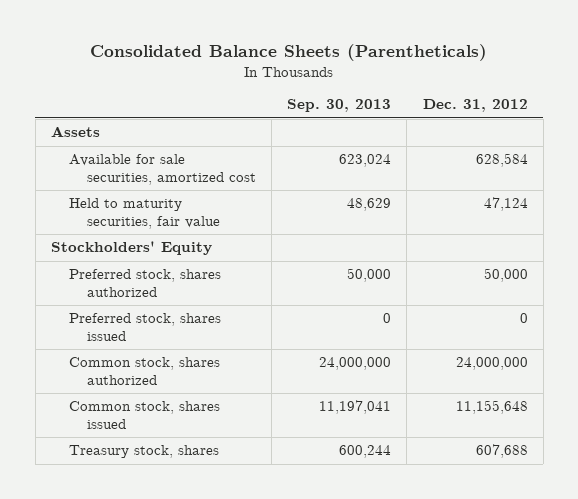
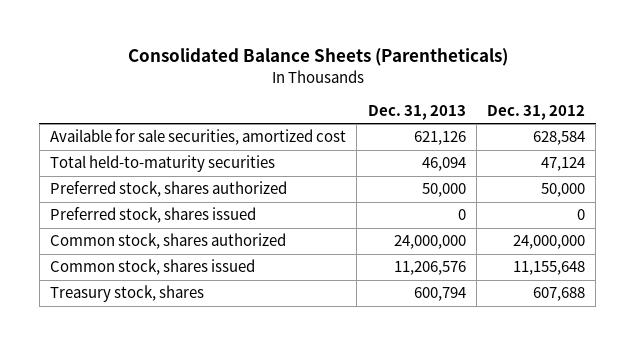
- | Sep. 30, 2013 | Dec. 31, 2012
+ | Dec. 31, 2013 | Dec. 31, 2012
- Assets
- Held to maturity securities, fair value | 48,629 | 47,124
- Stockholders' Equity
+ Total held-to-maturity securities | 46,094 | 47,124

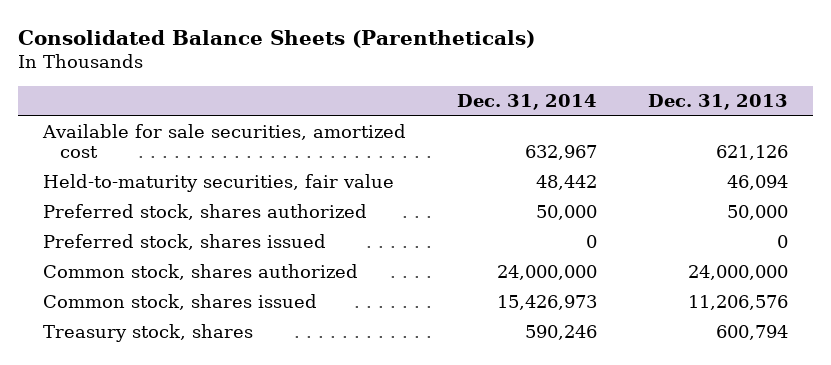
- | Dec. 31, 2013 | Dec. 31, 2012
+ | Dec. 31, 2014 | Dec. 31, 2013
- Total held-to-maturity securities | 46,094 | 47,124
+ Held-to-maturity securities, fair value | 48,442 | 46,094

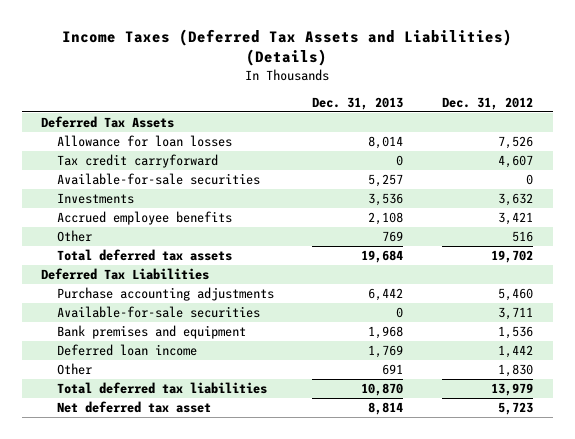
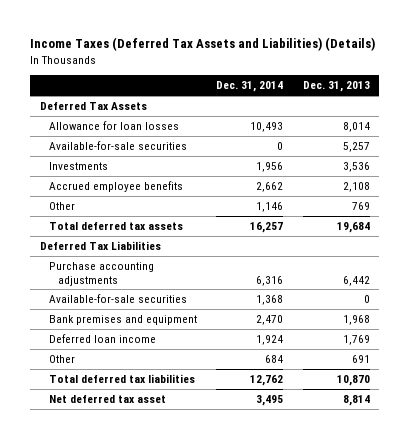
- | Dec. 31, 2013 | Dec. 31, 2012
+ | Dec. 31, 2014 | Dec. 31, 2013
- Tax credit carryforward | 0 | 4,607

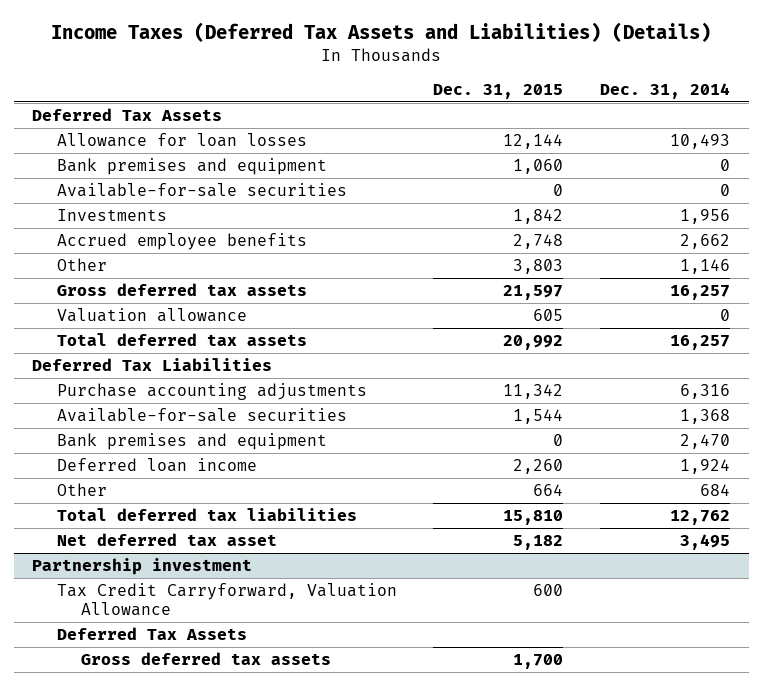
- | Dec. 31, 2014 | Dec. 31, 2013
+ | Dec. 31, 2015 | Dec. 31, 2014
+ Bank premises and equipment | 1,060 | 0
+ Gross deferred tax assets | 21,597 | 16,257
+ Valuation allowance | 605 | 0
+ Partnership investment
+ Tax Credit Carryforward, Valuation Allowance | 600 |
+ Deferred Tax Assets
+ Gross deferred tax assets | 1,700 |

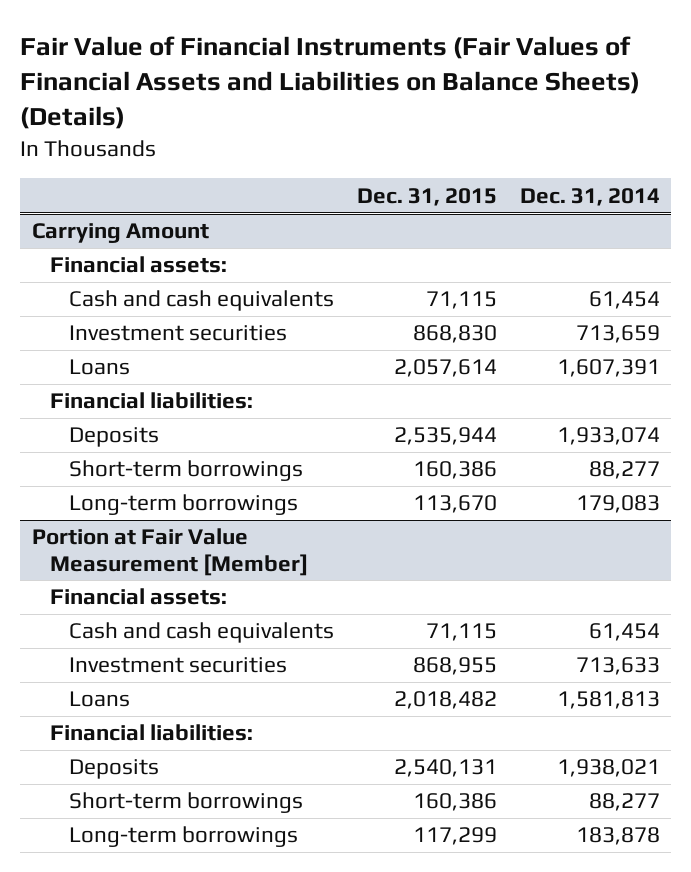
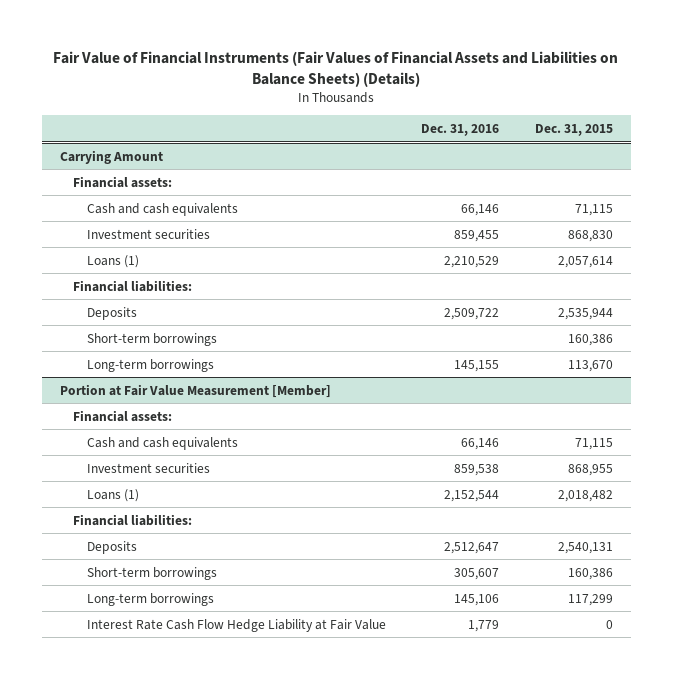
- | Dec. 31, 2015 | Dec. 31, 2014
+ | Dec. 31, 2016 | Dec. 31, 2015
@ Carrying Amount
- Loans | 2,057,614 | 1,607,391
+ Loans (1) | 2,210,529 | 2,057,614
@ Portion at Fair Value Measurement [Member]
- Loans | 2,018,482 | 1,581,813
+ Loans (1) | 2,152,544 | 2,018,482
+ Interest Rate Cash Flow Hedge Liability at Fair Value | 1,779 | 0

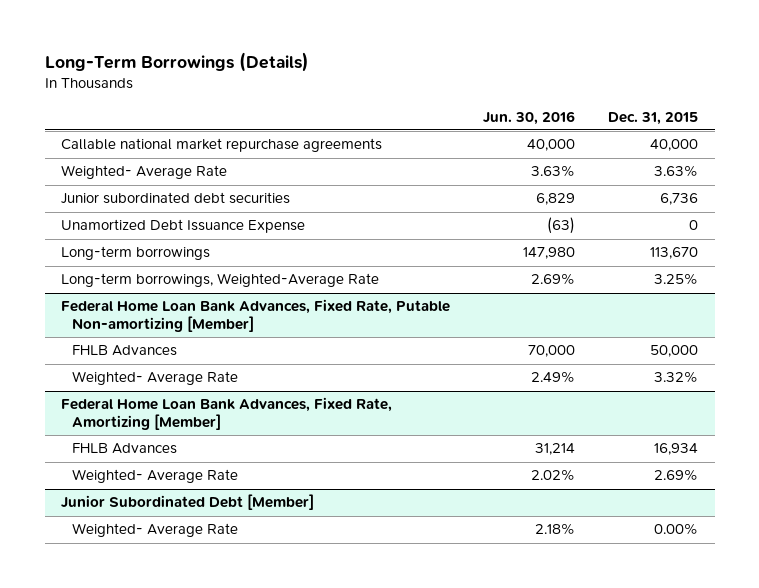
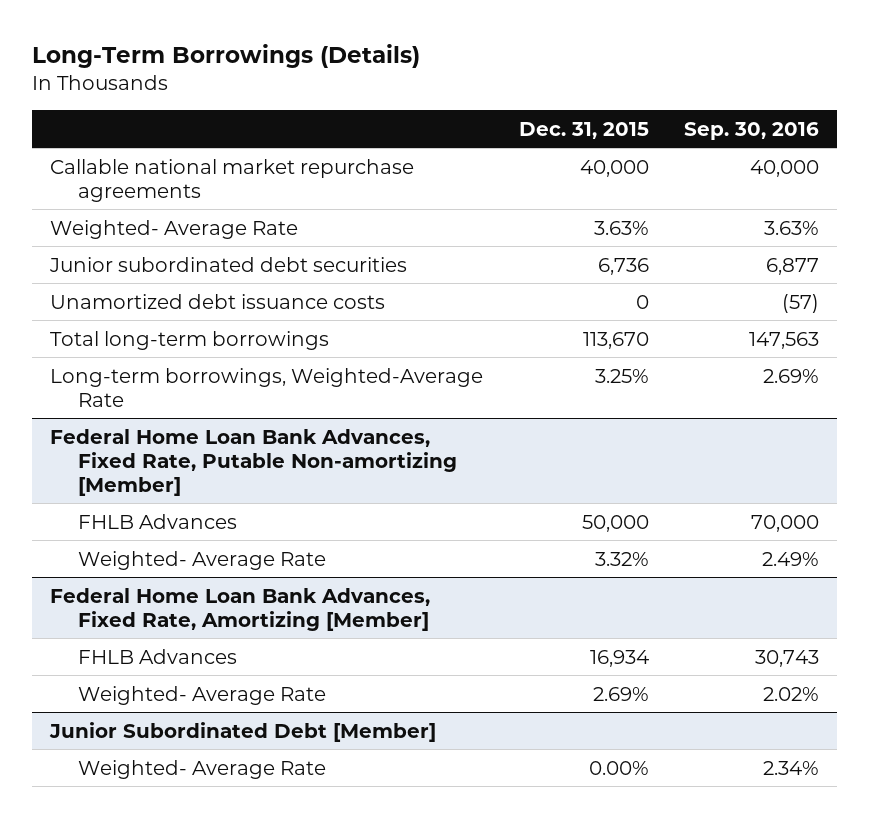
- | Jun. 30, 2016 | Dec. 31, 2015
+ | Dec. 31, 2015 | Sep. 30, 2016
- Unamortized Debt Issuance Expense | (63) | 0
- Long-term borrowings | 147,980 | 113,670
+ Unamortized debt issuance costs | 0 | (57)
+ Total long-term borrowings | 113,670 | 147,563

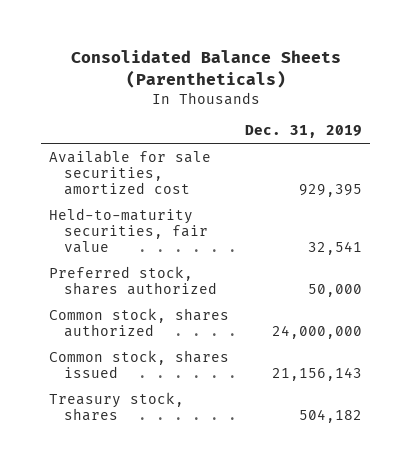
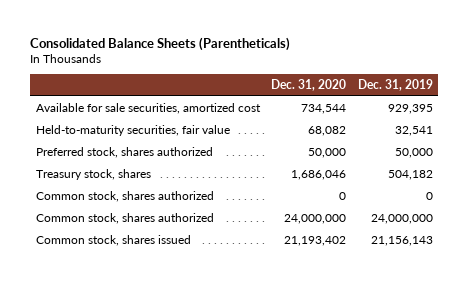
- | Dec. 31, 2019
+ | Dec. 31, 2020 | Dec. 31, 2019
moved up: Treasury stock, shares | 1,686,046 | 504,182
+ Common stock, shares authorized | 0 | 0

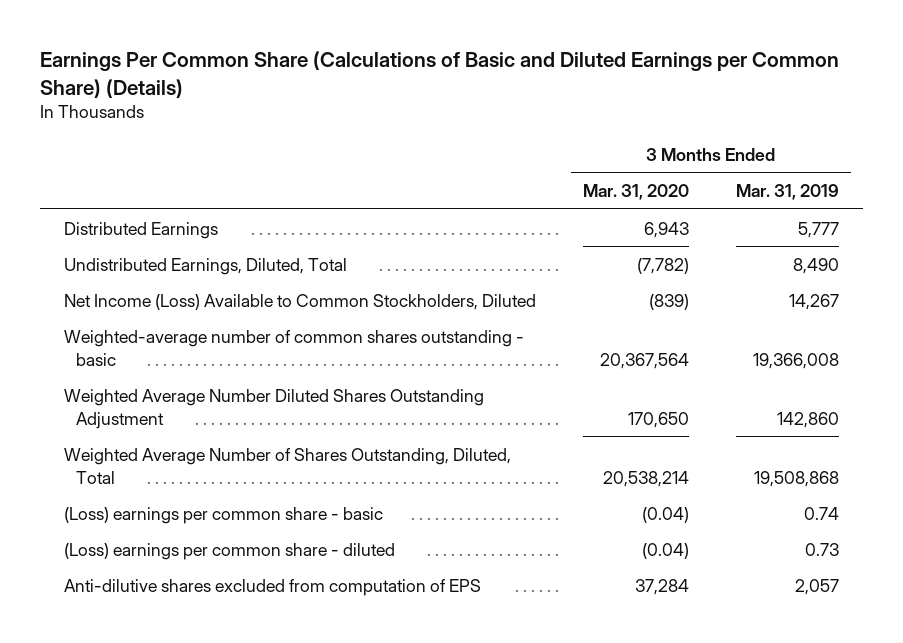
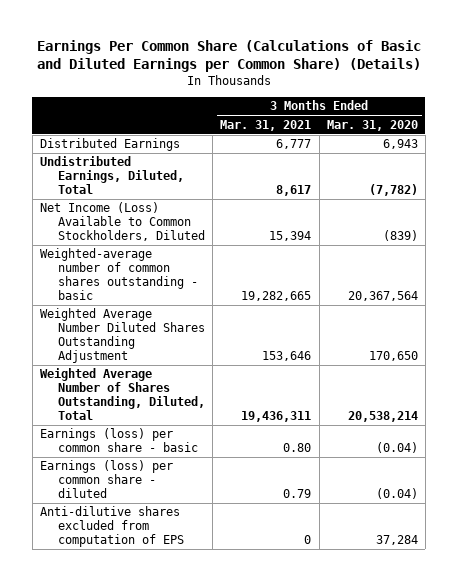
- | 3 Months Ended Mar. 31, 2020 | 3 Months Ended Mar. 31, 2019
+ | 3 Months Ended Mar. 31, 2021 | 3 Months Ended Mar. 31, 2020
- (Loss) earnings per common share - basic | (0.04) | 0.74
- (Loss) earnings per common share - diluted | (0.04) | 0.73
+ Earnings (loss) per common share - basic | 0.80 | (0.04)
+ Earnings (loss) per common share - diluted | 0.79 | (0.04)

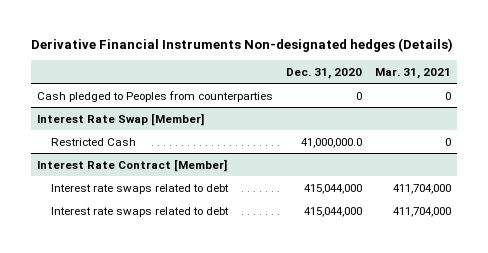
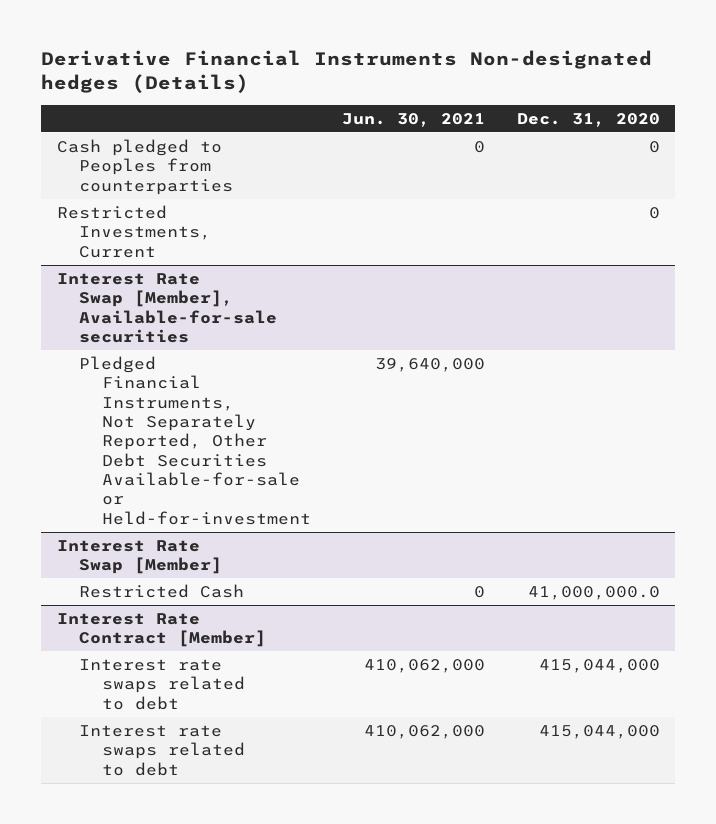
- | Dec. 31, 2020 | Mar. 31, 2021
+ | Jun. 30, 2021 | Dec. 31, 2020
+ Restricted Investments, Current | | 0
+ Interest Rate Swap [Member], Available-for-sale securities
+ Pledged Financial Instruments, Not Separately Reported, Other Debt Securities Available-for-sale or Held-for-investment | 39,640,000 |

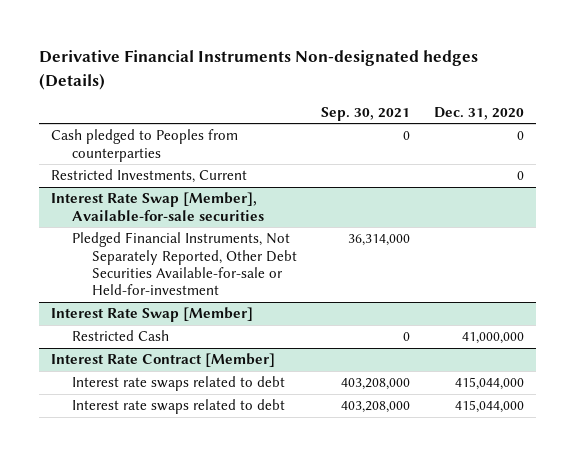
- | Jun. 30, 2021 | Dec. 31, 2020
+ | Sep. 30, 2021 | Dec. 31, 2020
@ Interest Rate Swap [Member]
- Restricted Cash | 0 | 41,000,000.0
+ Restricted Cash | 0 | 41,000,000

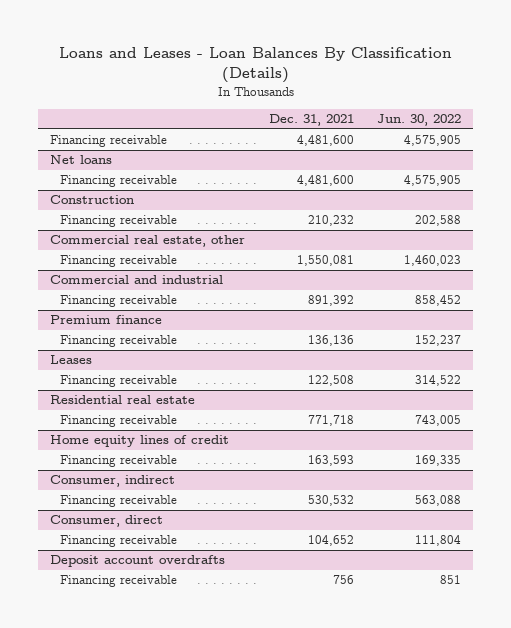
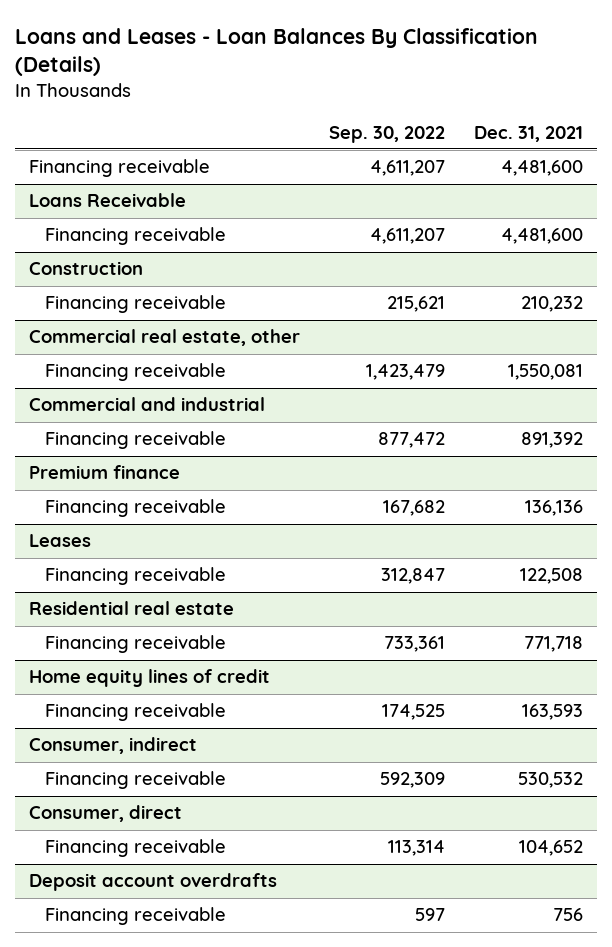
- | Dec. 31, 2021 | Jun. 30, 2022
+ | Sep. 30, 2022 | Dec. 31, 2021
- Net loans
+ Loans Receivable

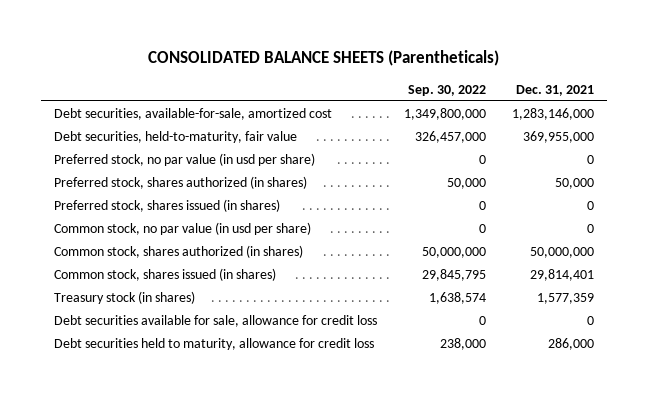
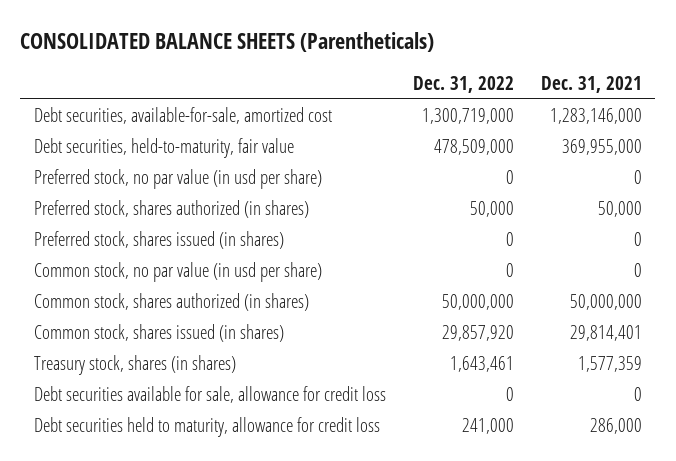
- | Sep. 30, 2022 | Dec. 31, 2021
+ | Dec. 31, 2022 | Dec. 31, 2021
- Treasury stock (in shares) | 1,638,574 | 1,577,359
+ Treasury stock, shares (in shares) | 1,643,461 | 1,577,359

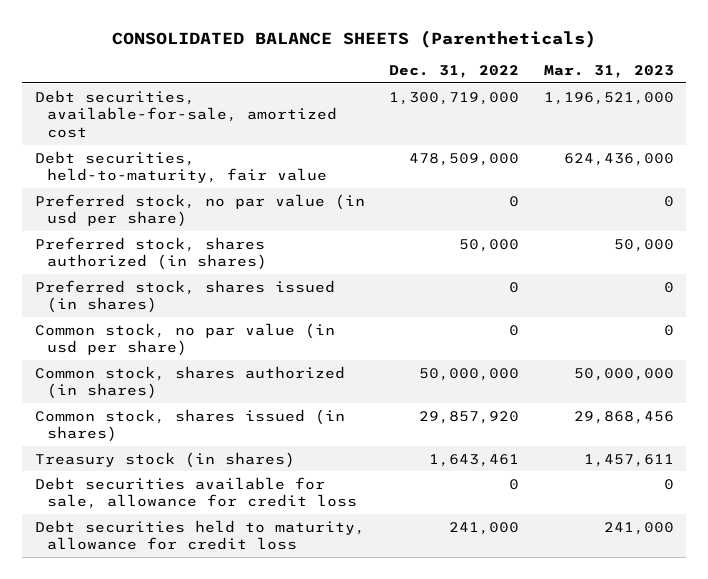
- | Dec. 31, 2022 | Dec. 31, 2021
+ | Dec. 31, 2022 | Mar. 31, 2023
- Treasury stock, shares (in shares) | 1,643,461 | 1,577,359
+ Treasury stock (in shares) | 1,643,461 | 1,457,611

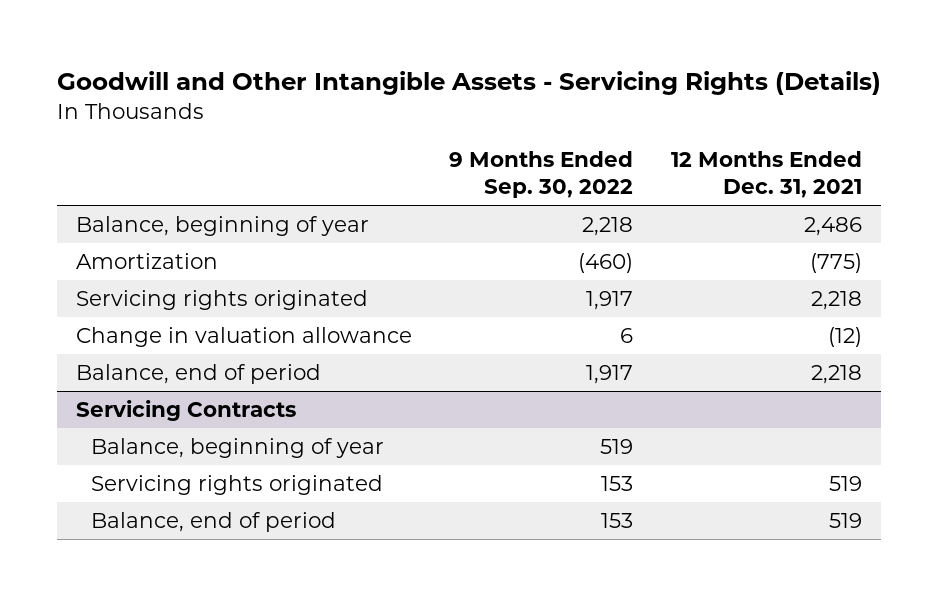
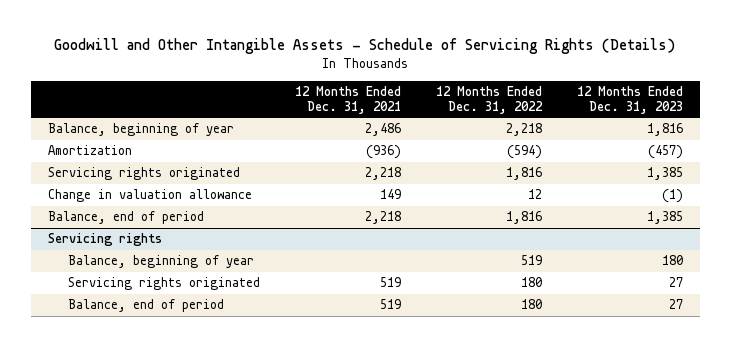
- Goodwill and Other Intangible Assets - Servicing Rights (Details)
+ Goodwill and Other Intangible Assets - Schedule of Servicing Rights (Details)
- | 9 Months Ended Sep. 30, 2022 | 12 Months Ended Dec. 31, 2021
+ | 12 Months Ended Dec. 31, 2021 | 12 Months Ended Dec. 31, 2022 | 12 Months Ended Dec. 31, 2023
- Amortization | (460) | (775)
+ Amortization | (936) | (594) | (457)
- Change in valuation allowance | 6 | (12)
+ Change in valuation allowance | 149 | 12 | (1)
- Servicing Contracts
+ Servicing rights

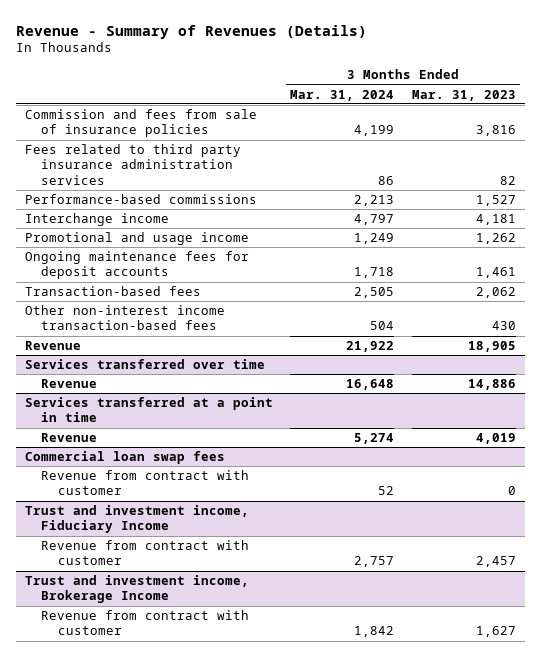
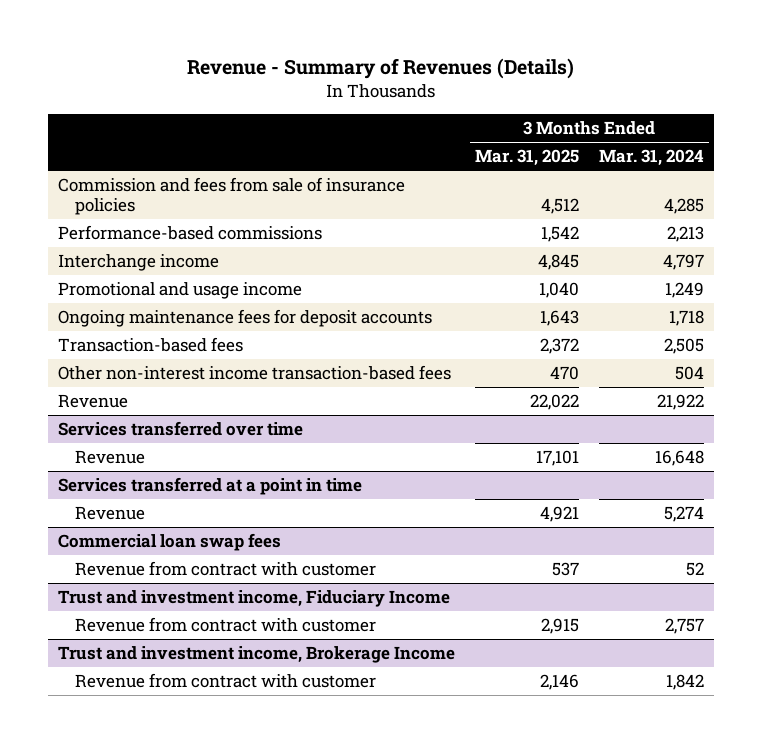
- | 3 Months Ended Mar. 31, 2024 | 3 Months Ended Mar. 31, 2023
+ | 3 Months Ended Mar. 31, 2025 | 3 Months Ended Mar. 31, 2024
- Commission and fees from sale of insurance policies | 4,199 | 3,816
- Fees related to third party insurance administration services | 86 | 82
+ Commission and fees from sale of insurance policies | 4,512 | 4,285

